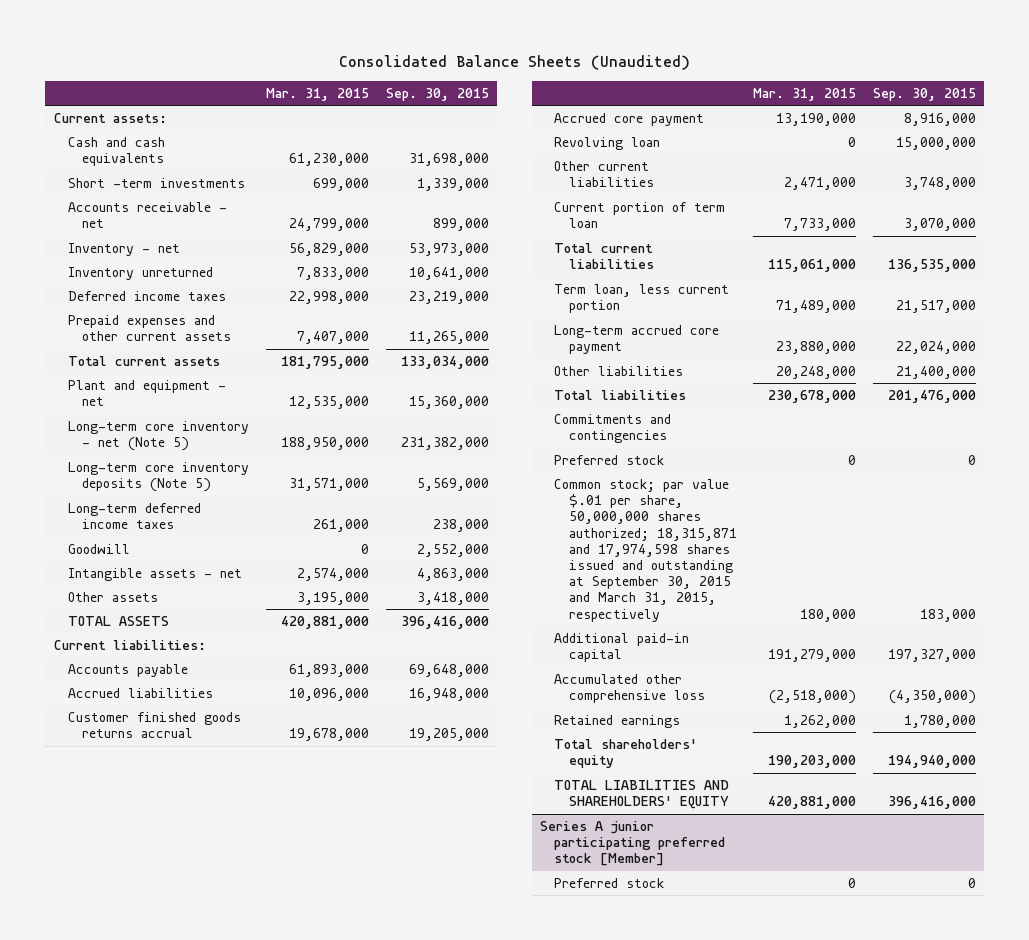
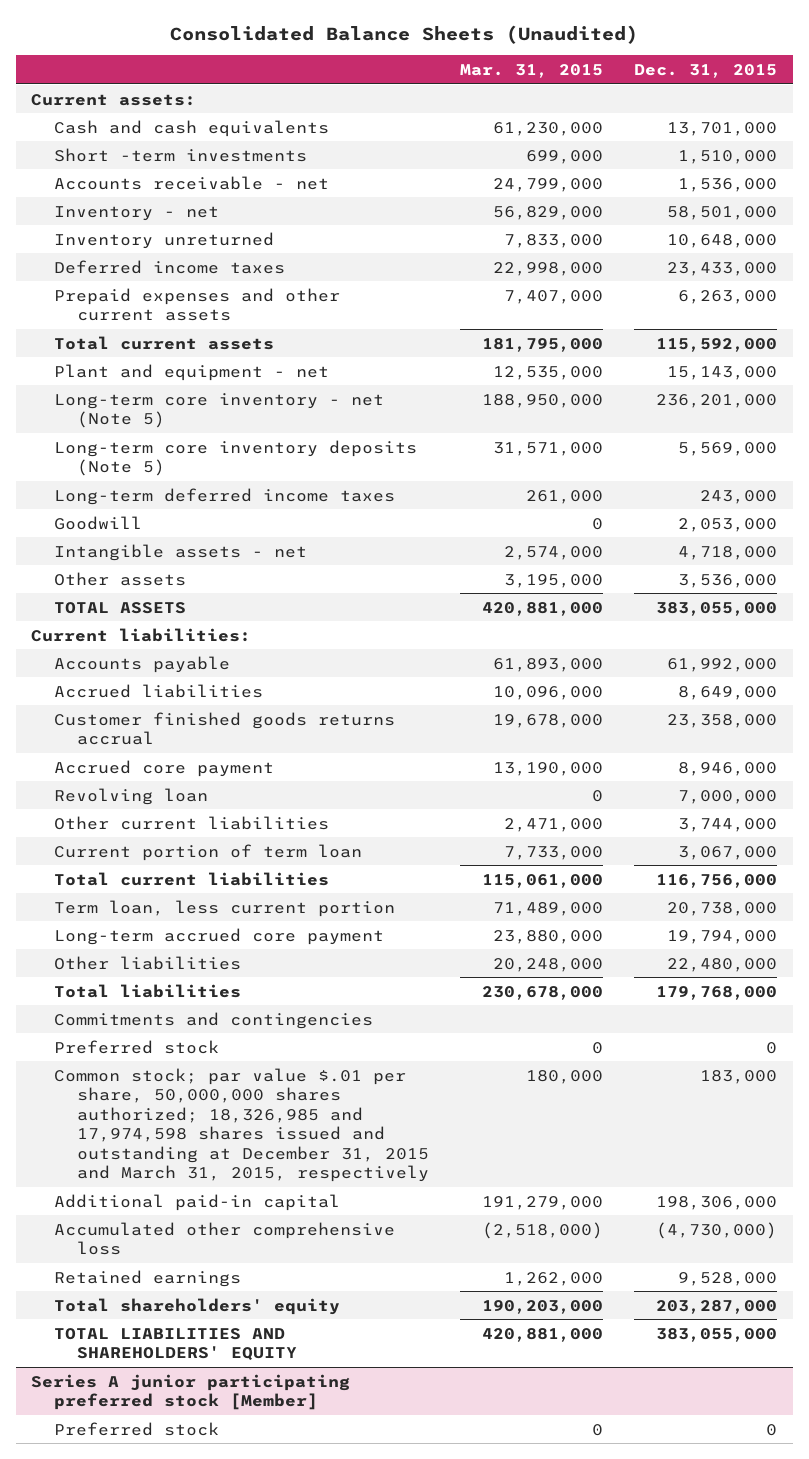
- | Mar. 31, 2015 | Sep. 30, 2015
+ | Mar. 31, 2015 | Dec. 31, 2015
- Common stock; par value $.01 per share, 50,000,000 shares authorized; 18,315,871 and 17,974,598 shares issued and outstanding at September 30, 2015 and March 31, 2015, respectively | 180,000 | 183,000
+ Common stock; par value $.01 per share, 50,000,000 shares authorized; 18,326,985 and 17,974,598 shares issued and outstanding at December 31, 2015 and March 31, 2015, respectively | 180,000 | 183,000

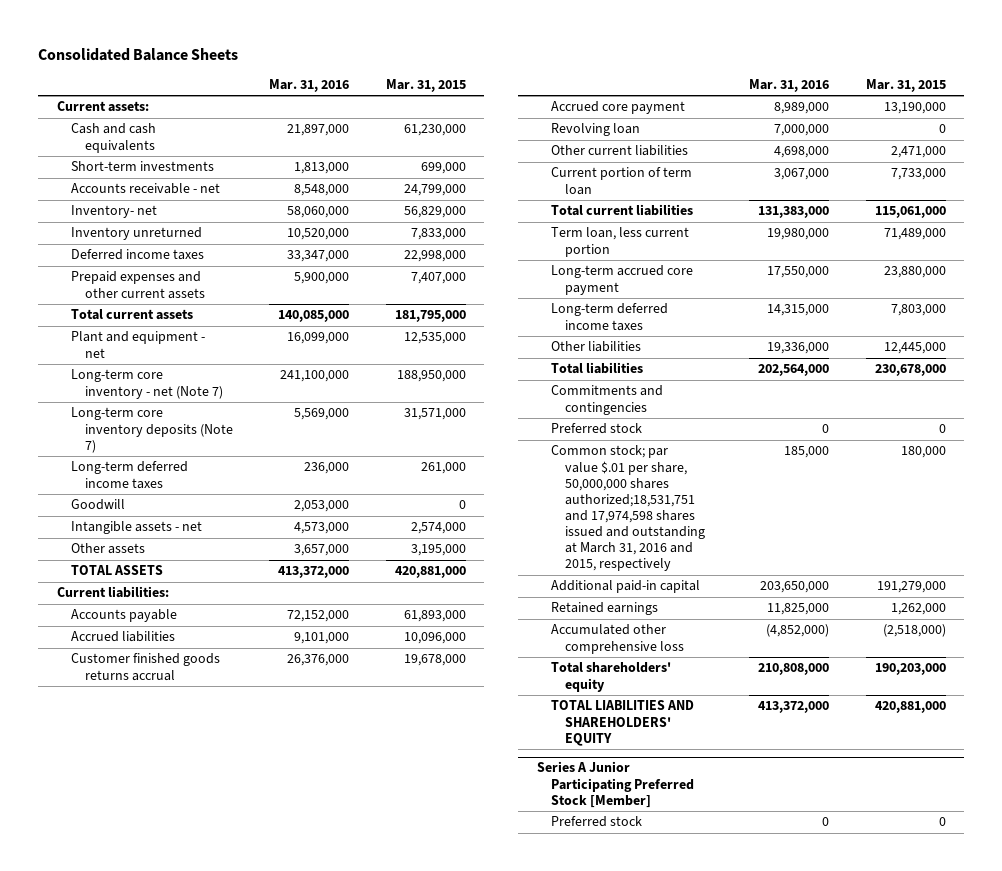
- Consolidated Balance Sheets (Unaudited)
+ Consolidated Balance Sheets
- | Mar. 31, 2015 | Dec. 31, 2015
+ | Mar. 31, 2016 | Mar. 31, 2015
- Short -term investments | 699,000 | 1,510,000
+ Short-term investments | 1,813,000 | 699,000
- Inventory - net | 56,829,000 | 58,501,000
+ Inventory- net | 58,060,000 | 56,829,000
- Long-term core inventory - net (Note 5) | 188,950,000 | 236,201,000
- Long-term core inventory deposits (Note 5) | 31,571,000 | 5,569,000
+ Long-term core inventory - net (Note 7) | 241,100,000 | 188,950,000
+ Long-term core inventory deposits (Note 7) | 5,569,000 | 31,571,000
- Other liabilities | 20,248,000 | 22,480,000
+ Long-term deferred income taxes | 14,315,000 | 7,803,000
+ Other liabilities | 19,336,000 | 12,445,000
- Common stock; par value $.01 per share, 50,000,000 shares authorized; 18,326,985 and 17,974,598 shares issued and outstanding at December 31, 2015 and March 31, 2015, respectively | 180,000 | 183,000
+ Common stock; par value $.01 per share, 50,000,000 shares authorized;18,531,751 and 17,974,598 shares issued and outstanding at March 31, 2016 and 2015, respectively | 185,000 | 180,000
moved down: Accumulated other comprehensive loss | (4,852,000) | (2,518,000)
- Series A junior participating preferred stock [Member]
+ Series A Junior Participating Preferred Stock [Member]

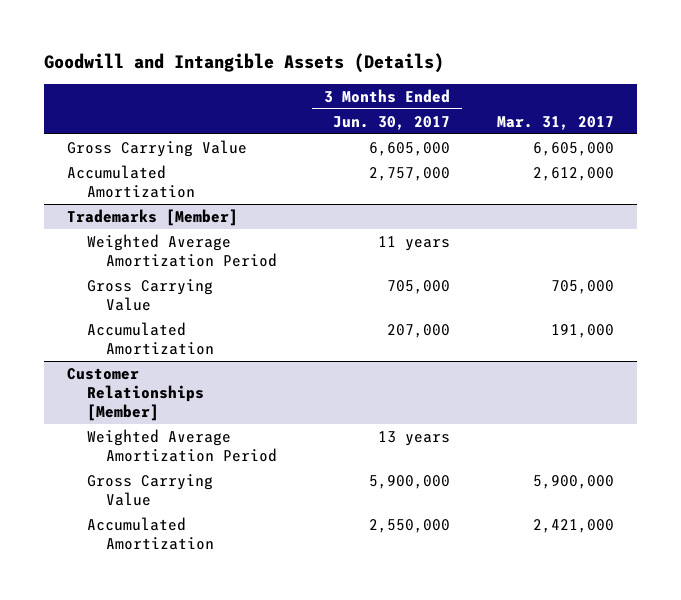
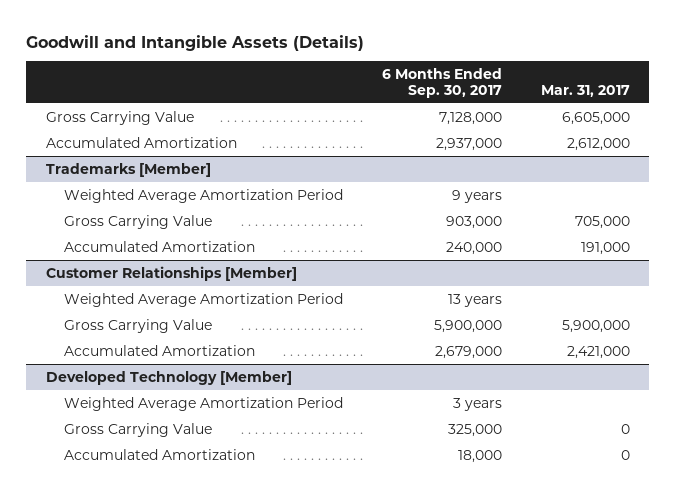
- | 3 Months Ended Jun. 30, 2017 | Mar. 31, 2017
+ | 6 Months Ended Sep. 30, 2017 | Mar. 31, 2017
+ Developed Technology [Member]
+ Weighted Average Amortization Period | 3 years |
+ Gross Carrying Value | 325,000 | 0
+ Accumulated Amortization | 18,000 | 0

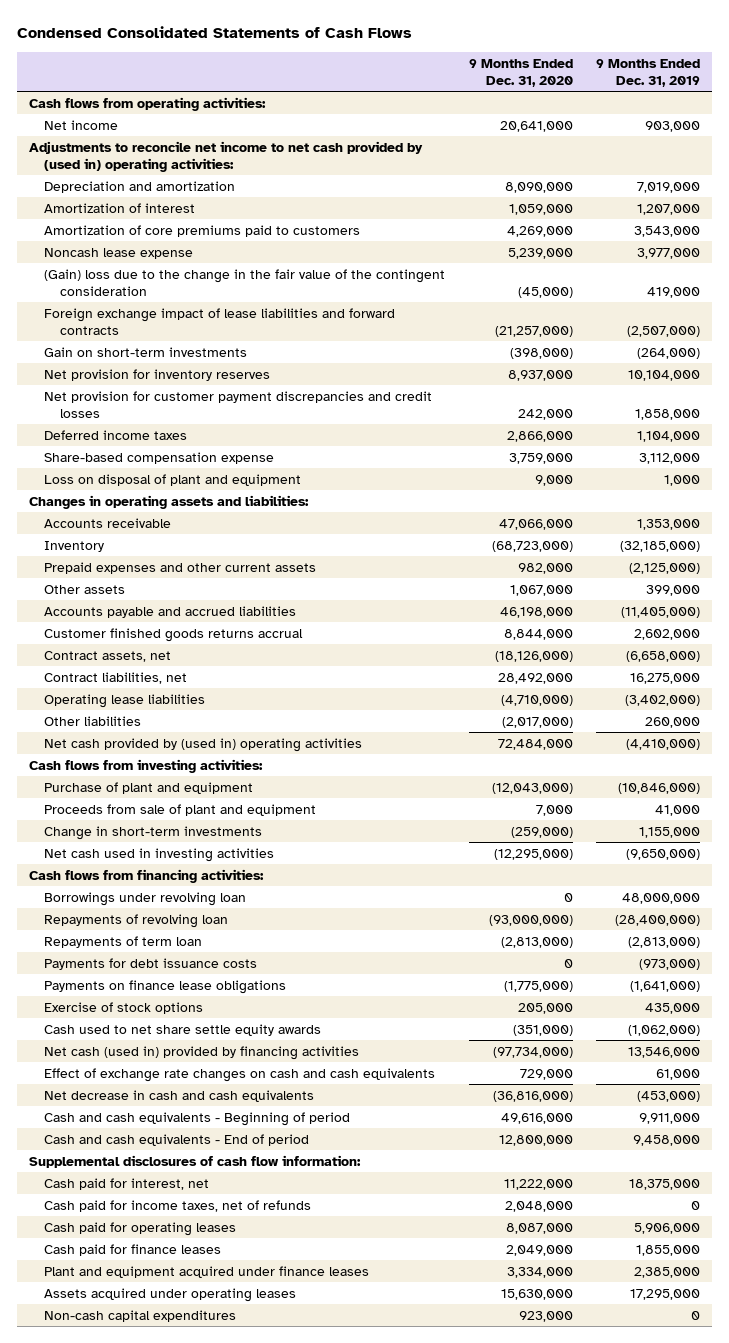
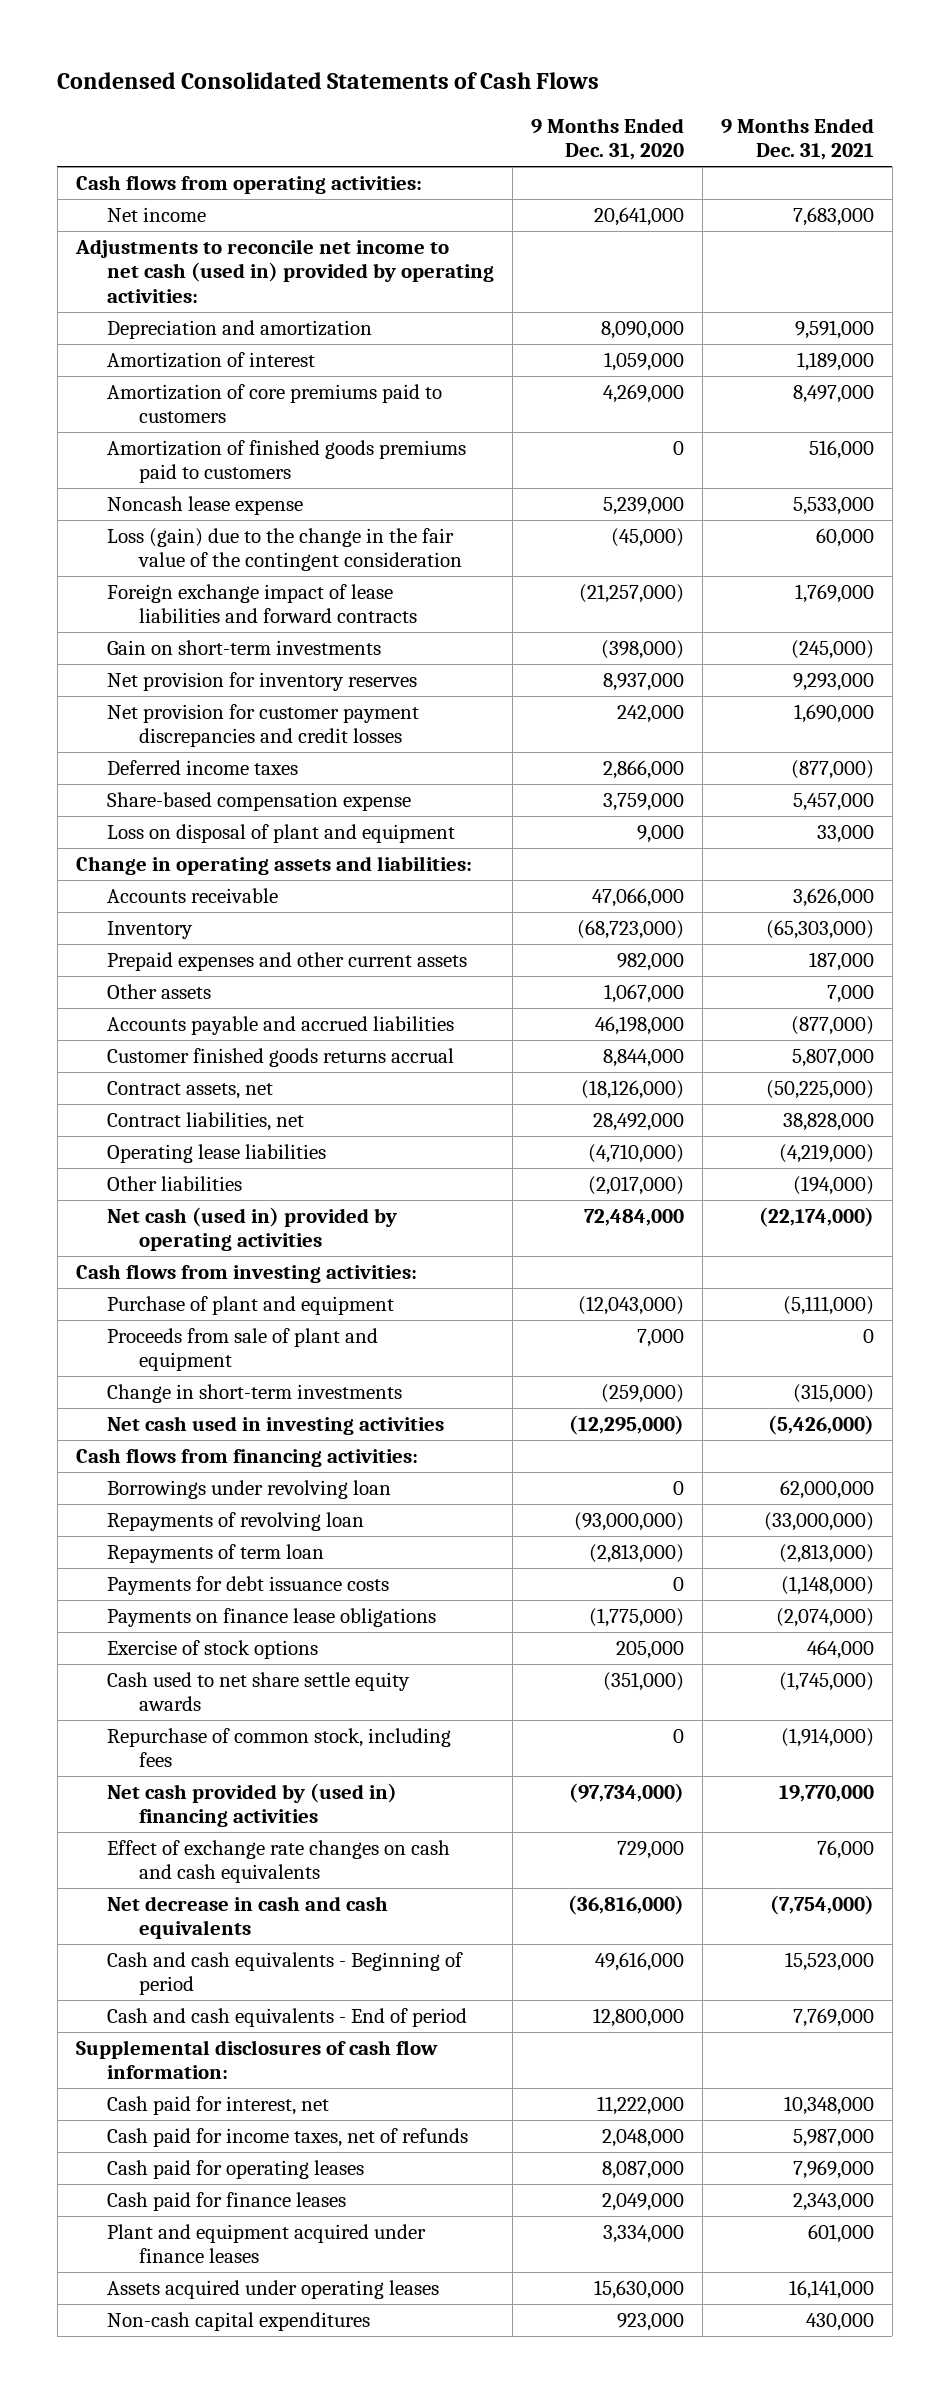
- | 9 Months Ended Dec. 31, 2020 | 9 Months Ended Dec. 31, 2019
+ | 9 Months Ended Dec. 31, 2020 | 9 Months Ended Dec. 31, 2021
- Adjustments to reconcile net income to net cash provided by (used in) operating activities:
+ Adjustments to reconcile net income to net cash (used in) provided by operating activities:
+ Amortization of finished goods premiums paid to customers | 0 | 516,000
- (Gain) loss due to the change in the fair value of the contingent consideration | (45,000) | 419,000
+ Loss (gain) due to the change in the fair value of the contingent consideration | (45,000) | 60,000
- Changes in operating assets and liabilities:
+ Change in operating assets and liabilities:
- Net cash provided by (used in) operating activities | 72,484,000 | (4,410,000)
+ Net cash (used in) provided by operating activities | 72,484,000 | (22,174,000)
- Net cash (used in) provided by financing activities | (97,734,000) | 13,546,000
+ Repurchase of common stock, including fees | 0 | (1,914,000)
+ Net cash provided by (used in) financing activities | (97,734,000) | 19,770,000

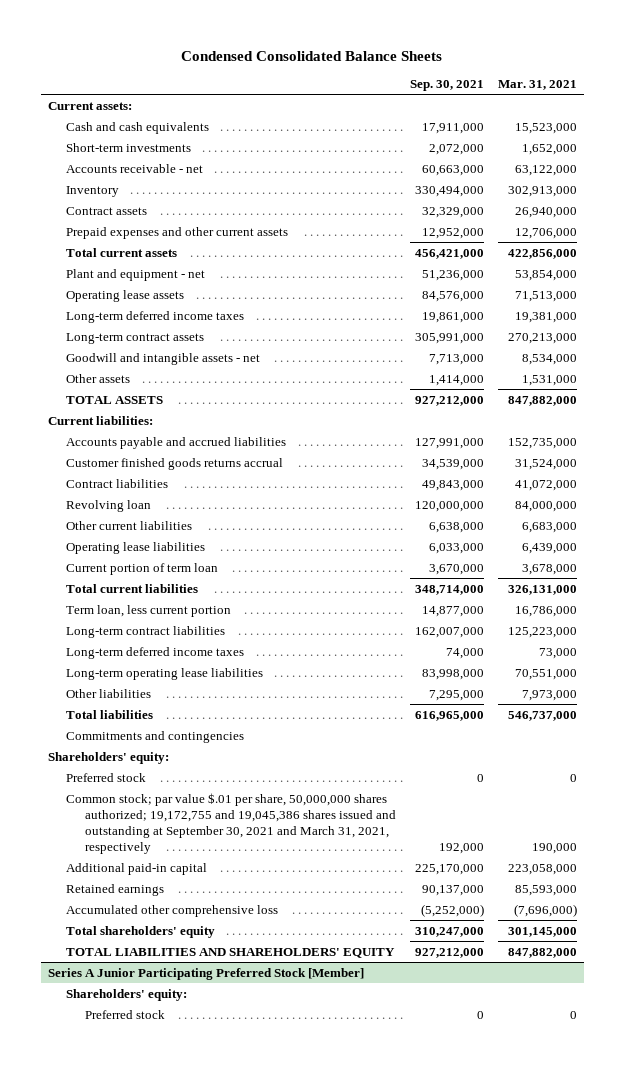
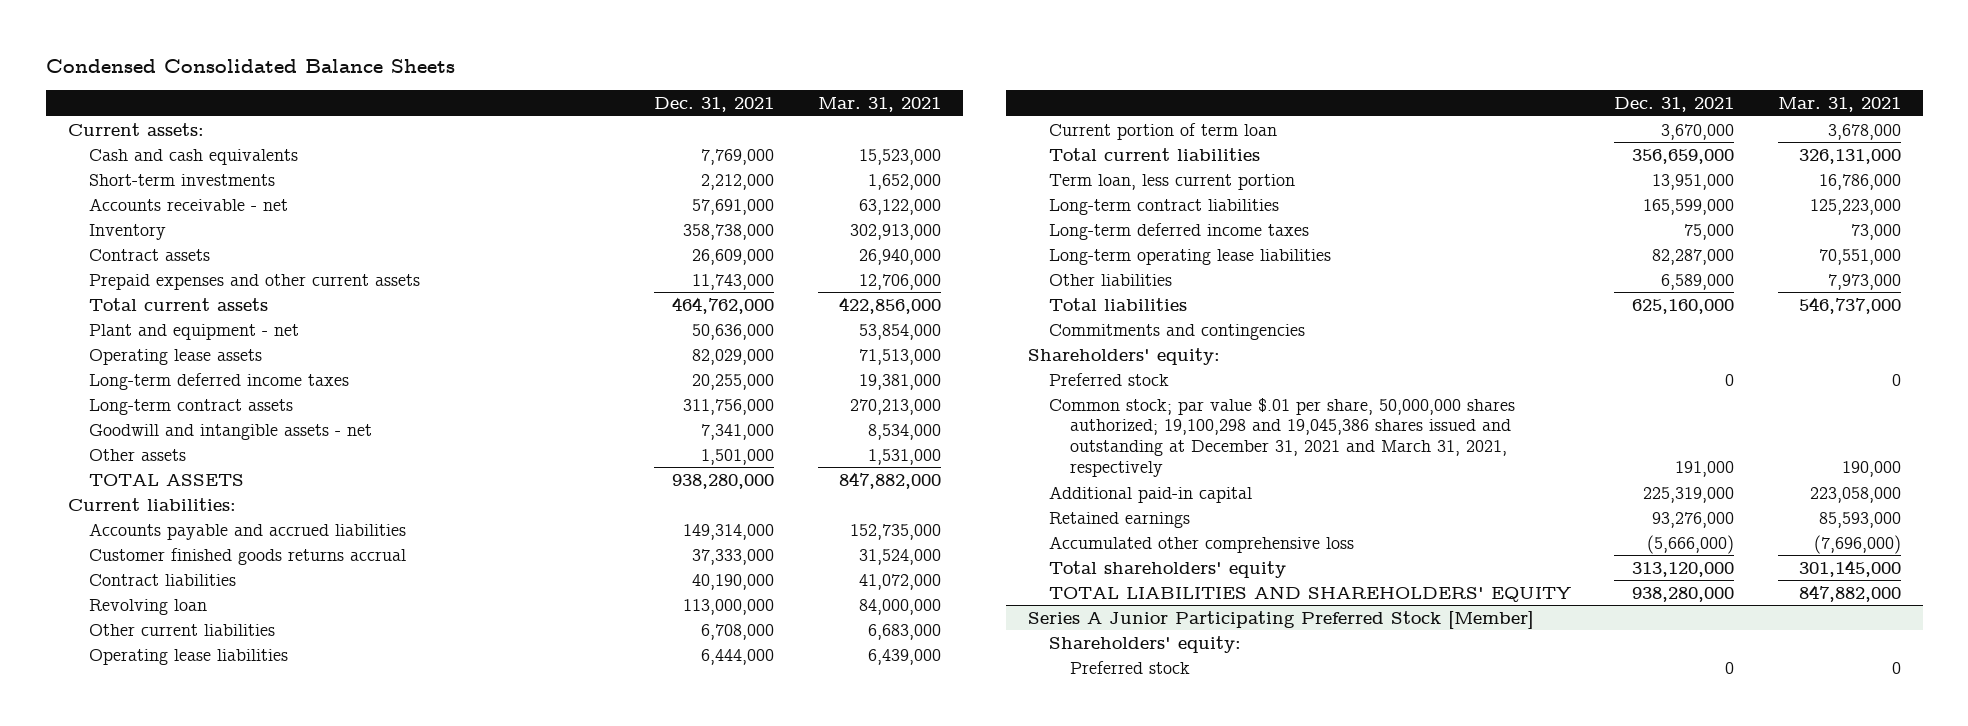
- | Sep. 30, 2021 | Mar. 31, 2021
+ | Dec. 31, 2021 | Mar. 31, 2021
- Common stock; par value $.01 per share, 50,000,000 shares authorized; 19,172,755 and 19,045,386 shares issued and outstanding at September 30, 2021 and March 31, 2021, respectively | 192,000 | 190,000
+ Common stock; par value $.01 per share, 50,000,000 shares authorized; 19,100,298 and 19,045,386 shares issued and outstanding at December 31, 2021 and March 31, 2021, respectively | 191,000 | 190,000

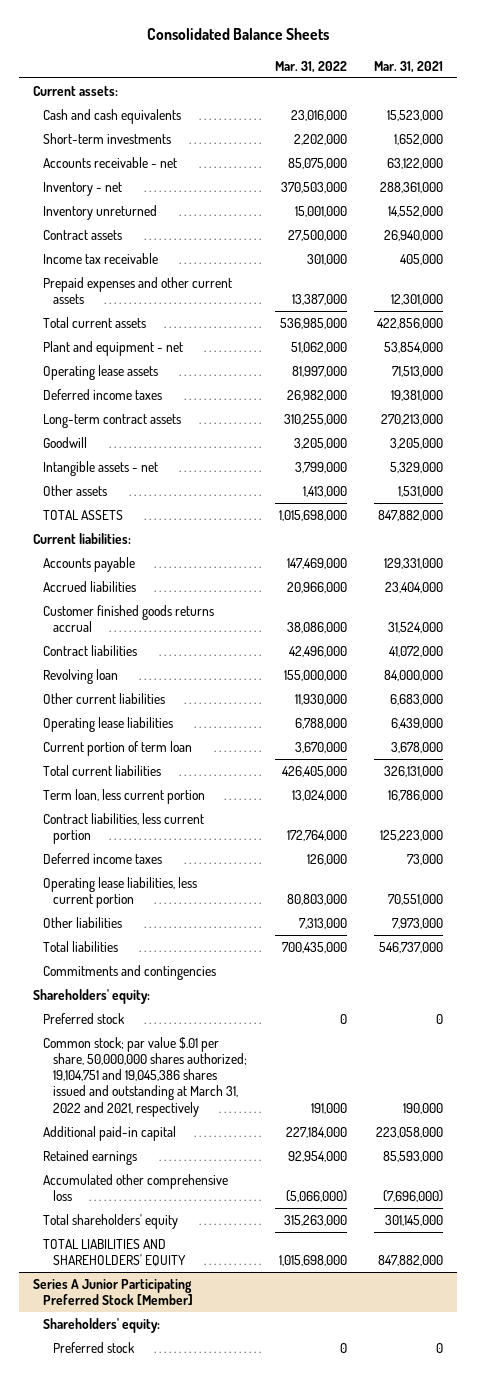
- Condensed Consolidated Balance Sheets
+ Consolidated Balance Sheets
- | Dec. 31, 2021 | Mar. 31, 2021
+ | Mar. 31, 2022 | Mar. 31, 2021
- Inventory | 358,738,000 | 302,913,000
+ Inventory - net | 370,503,000 | 288,361,000
+ Inventory unreturned | 15,001,000 | 14,552,000
- Prepaid expenses and other current assets | 11,743,000 | 12,706,000
+ Income tax receivable | 301,000 | 405,000
+ Prepaid expenses and other current assets | 13,387,000 | 12,301,000
- Long-term deferred income taxes | 20,255,000 | 19,381,000
+ Deferred income taxes | 26,982,000 | 19,381,000
- Goodwill and intangible assets - net | 7,341,000 | 8,534,000
+ Goodwill | 3,205,000 | 3,205,000
+ Intangible assets - net | 3,799,000 | 5,329,000
- Accounts payable and accrued liabilities | 149,314,000 | 152,735,000
+ Accounts payable | 147,469,000 | 129,331,000
+ Accrued liabilities | 20,966,000 | 23,404,000
- Long-term contract liabilities | 165,599,000 | 125,223,000
- Long-term deferred income taxes | 75,000 | 73,000
- Long-term operating lease liabilities | 82,287,000 | 70,551,000
+ Contract liabilities, less current portion | 172,764,000 | 125,223,000
+ Deferred income taxes | 126,000 | 73,000
+ Operating lease liabilities, less current portion | 80,803,000 | 70,551,000
- Common stock; par value $.01 per share, 50,000,000 shares authorized; 19,100,298 and 19,045,386 shares issued and outstanding at December 31, 2021 and March 31, 2021, respectively | 191,000 | 190,000
+ Common stock; par value $.01 per share, 50,000,000 shares authorized; 19,104,751 and 19,045,386 shares issued and outstanding at March 31, 2022 and 2021, respectively | 191,000 | 190,000

